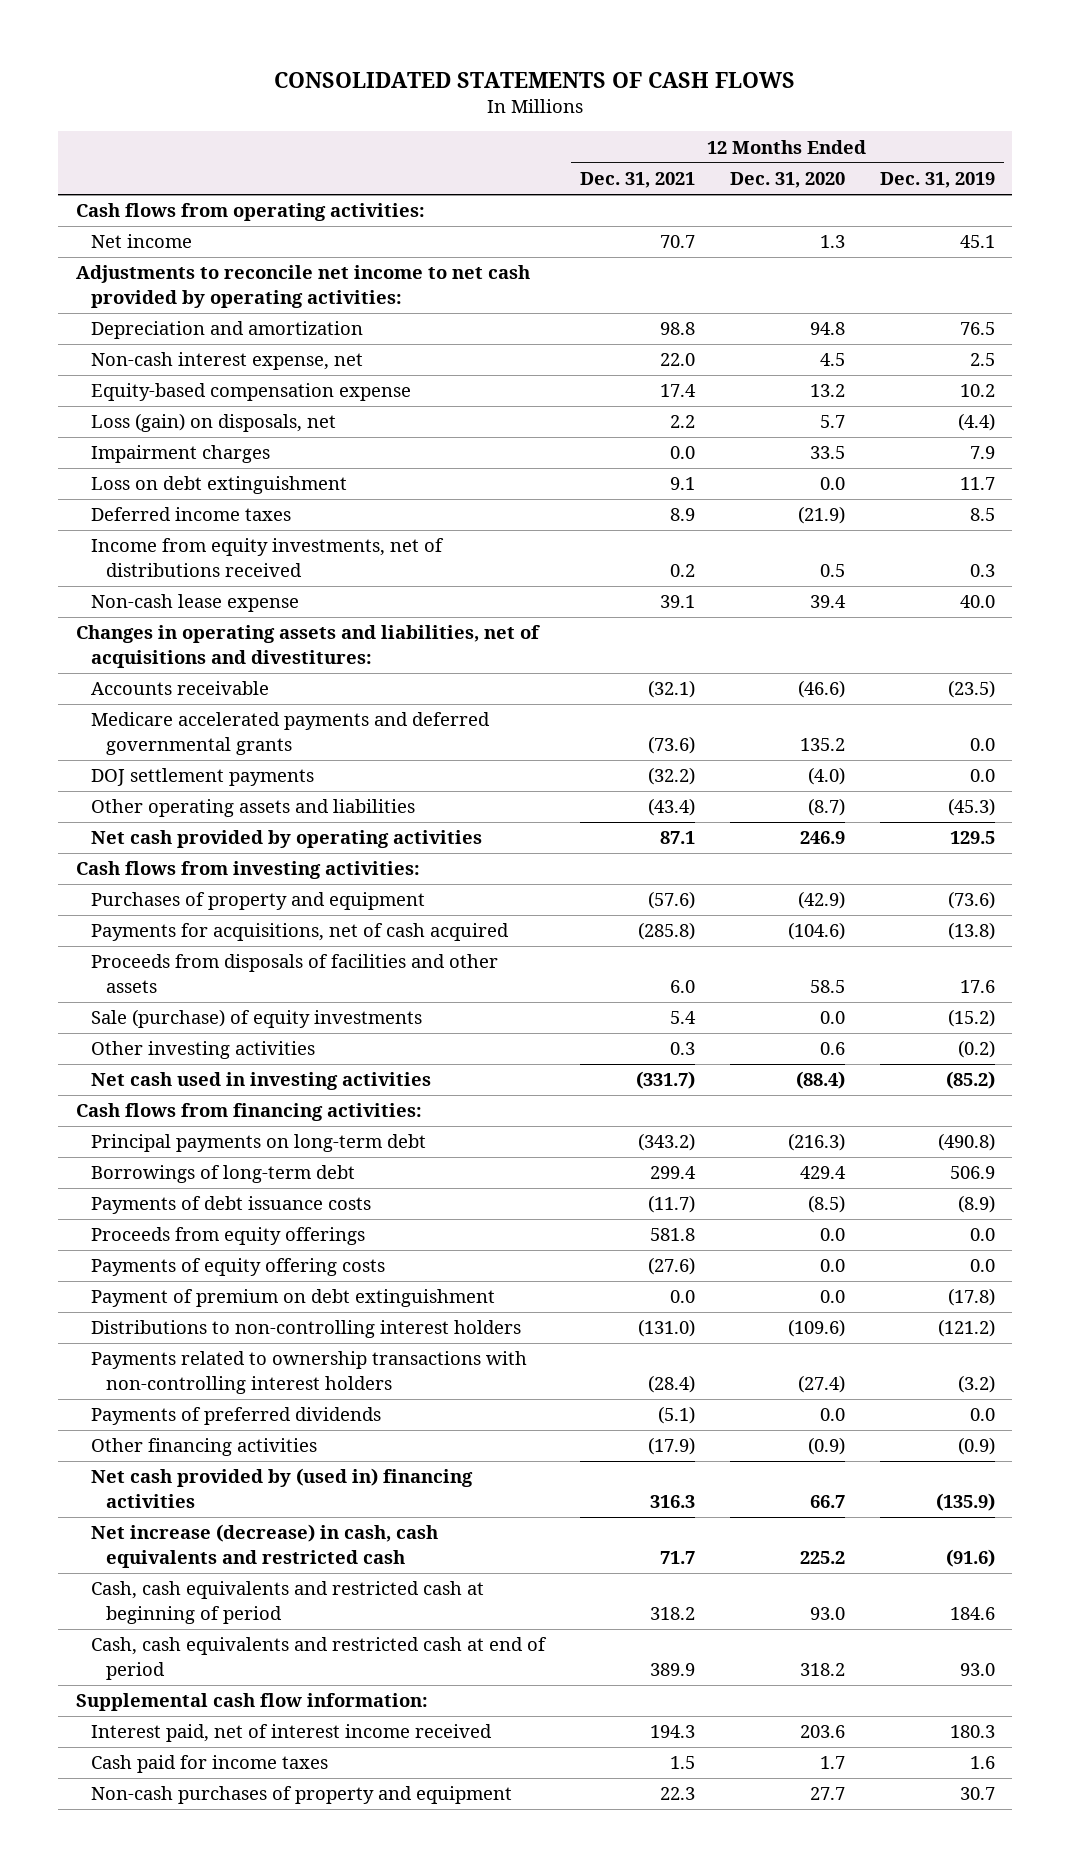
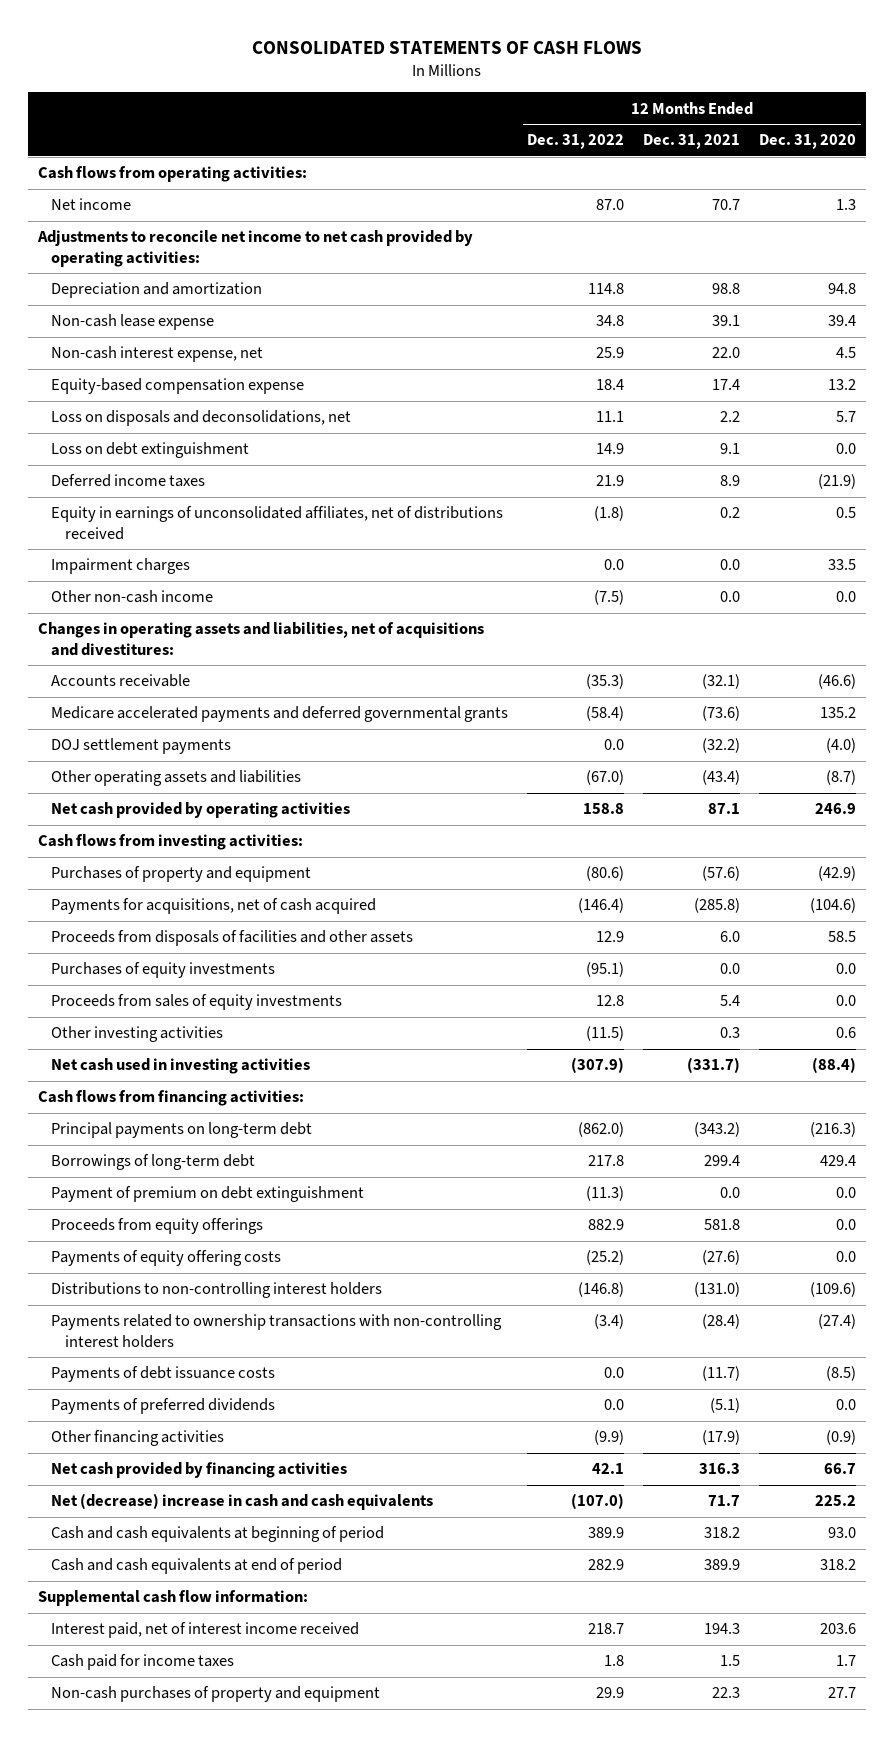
- | 12 Months Ended Dec. 31, 2021 | 12 Months Ended Dec. 31, 2020 | 12 Months Ended Dec. 31, 2019
+ | 12 Months Ended Dec. 31, 2022 | 12 Months Ended Dec. 31, 2021 | 12 Months Ended Dec. 31, 2020
moved up: Non-cash lease expense | 34.8 | 39.1 | 39.4
- Loss (gain) on disposals, net | 2.2 | 5.7 | (4.4)
+ Loss on disposals and deconsolidations, net | 11.1 | 2.2 | 5.7
- Income from equity investments, net of distributions received | 0.2 | 0.5 | 0.3
+ Equity in earnings of unconsolidated affiliates, net of distributions received | (1.8) | 0.2 | 0.5
moved down: Impairment charges | 0.0 | 0.0 | 33.5
+ Other non-cash income | (7.5) | 0.0 | 0.0
- Sale (purchase) of equity investments | 5.4 | 0.0 | (15.2)
+ Purchases of equity investments | (95.1) | 0.0 | 0.0
+ Proceeds from sales of equity investments | 12.8 | 5.4 | 0.0
moved up: Payment of premium on debt extinguishment | (11.3) | 0.0 | 0.0
moved down: Payments of debt issuance costs | 0.0 | (11.7) | (8.5)
- Net cash provided by (used in) financing activities | 316.3 | 66.7 | (135.9)
- Net increase (decrease) in cash, cash equivalents and restricted cash | 71.7 | 225.2 | (91.6)
- Cash, cash equivalents and restricted cash at beginning of period | 318.2 | 93.0 | 184.6
- Cash, cash equivalents and restricted cash at end of period | 389.9 | 318.2 | 93.0
+ Net cash provided by financing activities | 42.1 | 316.3 | 66.7
+ Net (decrease) increase in cash and cash equivalents | (107.0) | 71.7 | 225.2
+ Cash and cash equivalents at beginning of period | 389.9 | 318.2 | 93.0
+ Cash and cash equivalents at end of period | 282.9 | 389.9 | 318.2

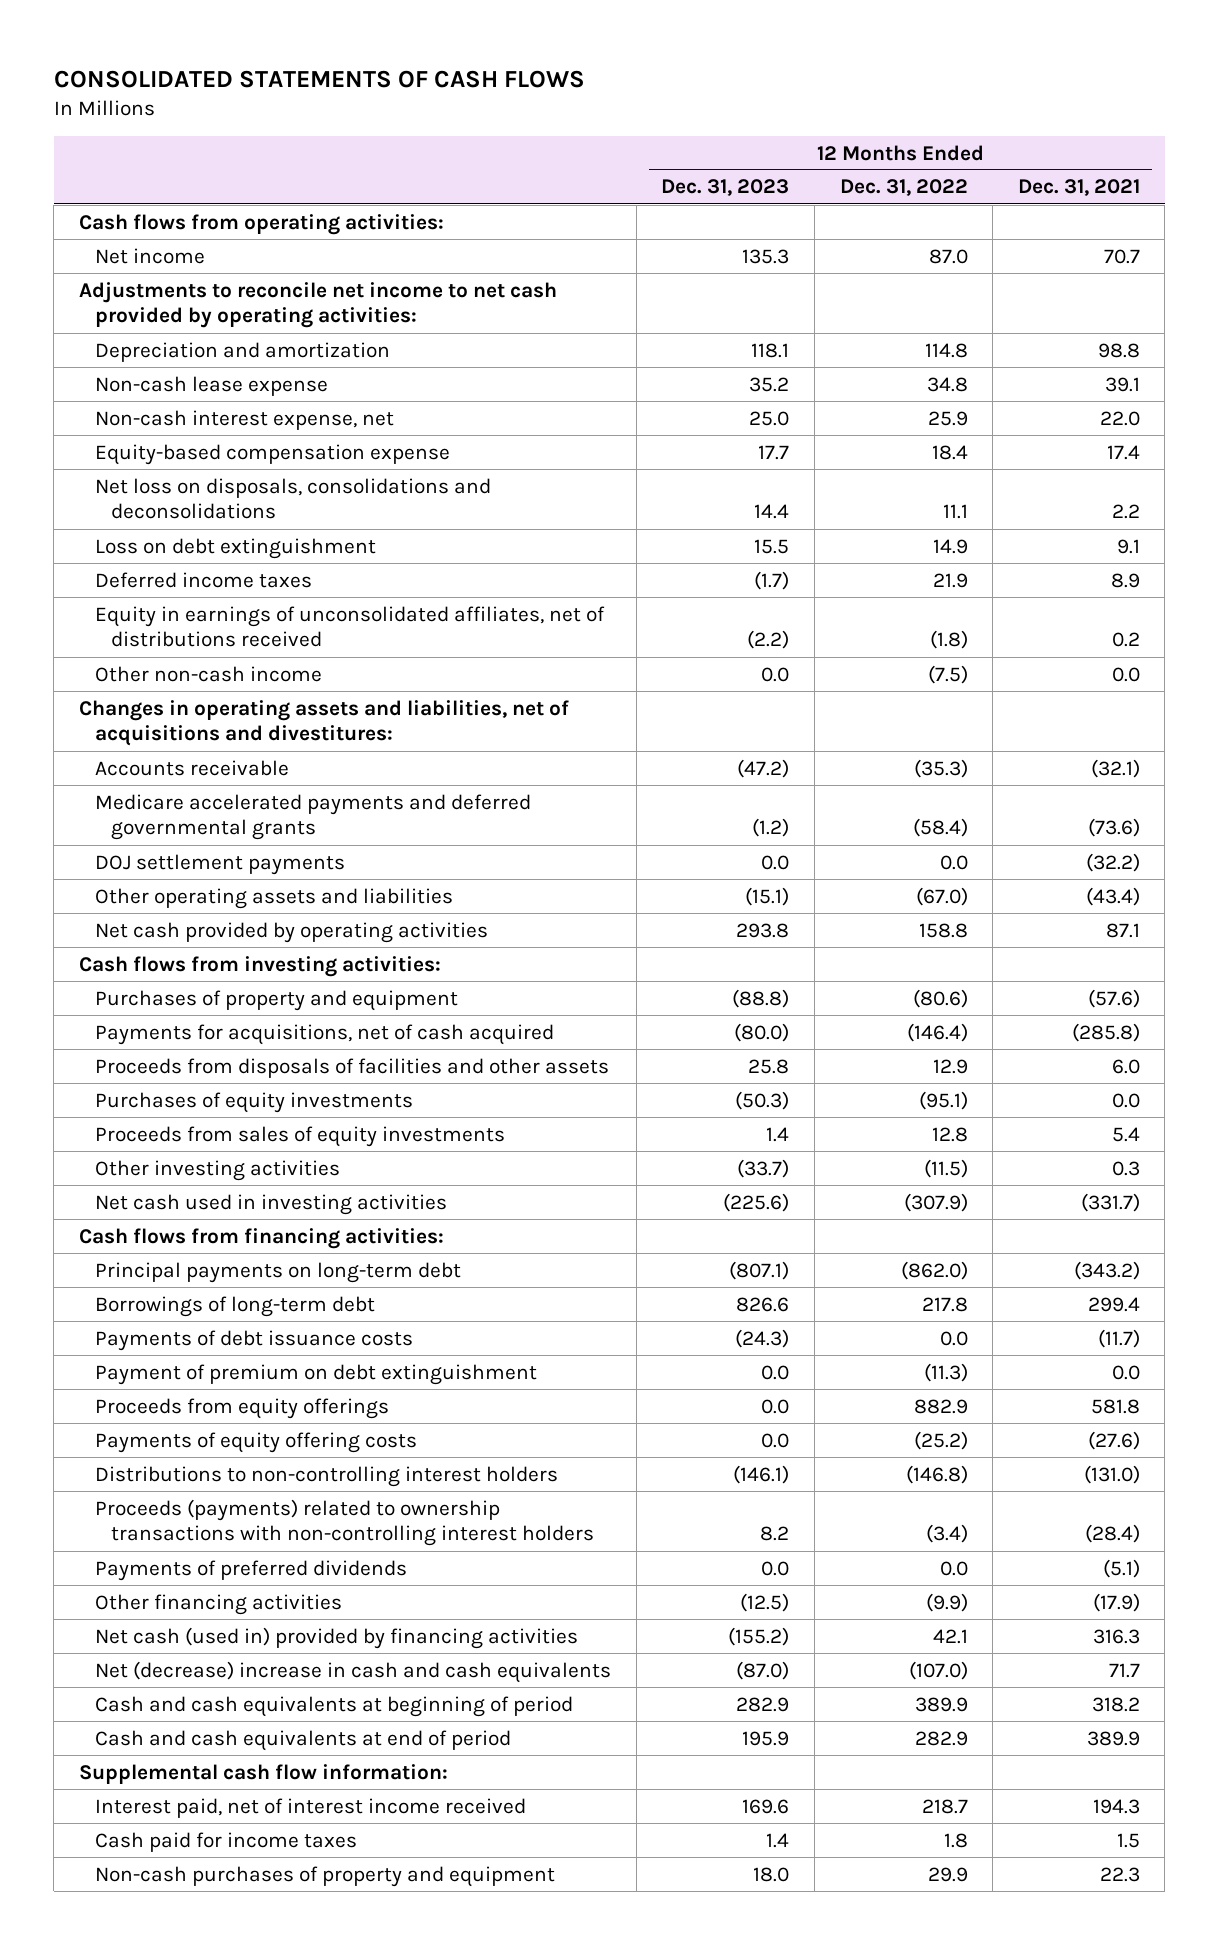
- | 12 Months Ended Dec. 31, 2022 | 12 Months Ended Dec. 31, 2021 | 12 Months Ended Dec. 31, 2020
+ | 12 Months Ended Dec. 31, 2023 | 12 Months Ended Dec. 31, 2022 | 12 Months Ended Dec. 31, 2021
- Loss on disposals and deconsolidations, net | 11.1 | 2.2 | 5.7
+ Net loss on disposals, consolidations and deconsolidations | 14.4 | 11.1 | 2.2
- Impairment charges | 0.0 | 0.0 | 33.5
moved up: Payments of debt issuance costs | (24.3) | 0.0 | (11.7)
- Payments related to ownership transactions with non-controlling interest holders | (3.4) | (28.4) | (27.4)
+ Proceeds (payments) related to ownership transactions with non-controlling interest holders | 8.2 | (3.4) | (28.4)
- Net cash provided by financing activities | 42.1 | 316.3 | 66.7
+ Net cash (used in) provided by financing activities | (155.2) | 42.1 | 316.3

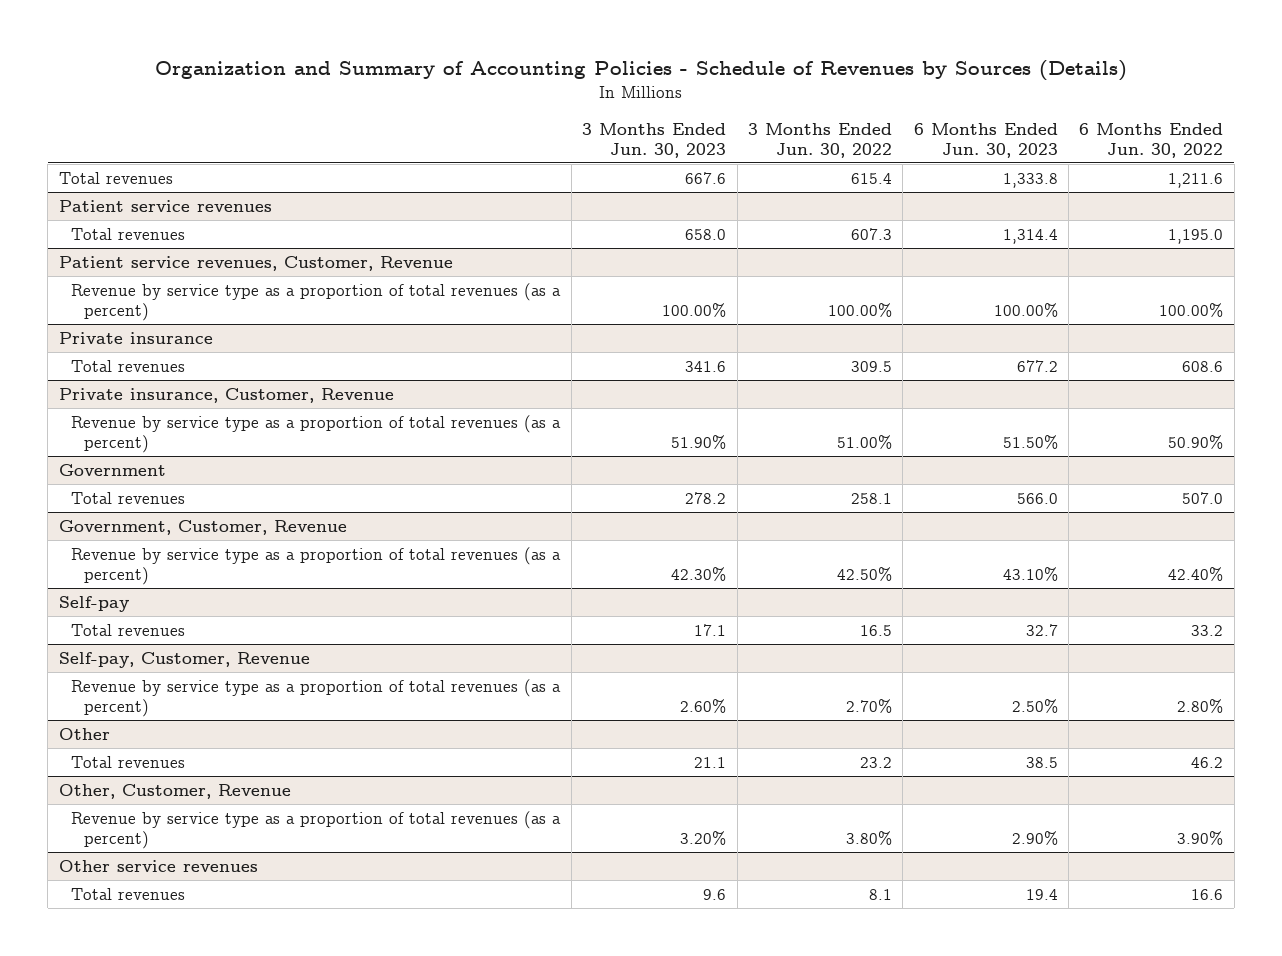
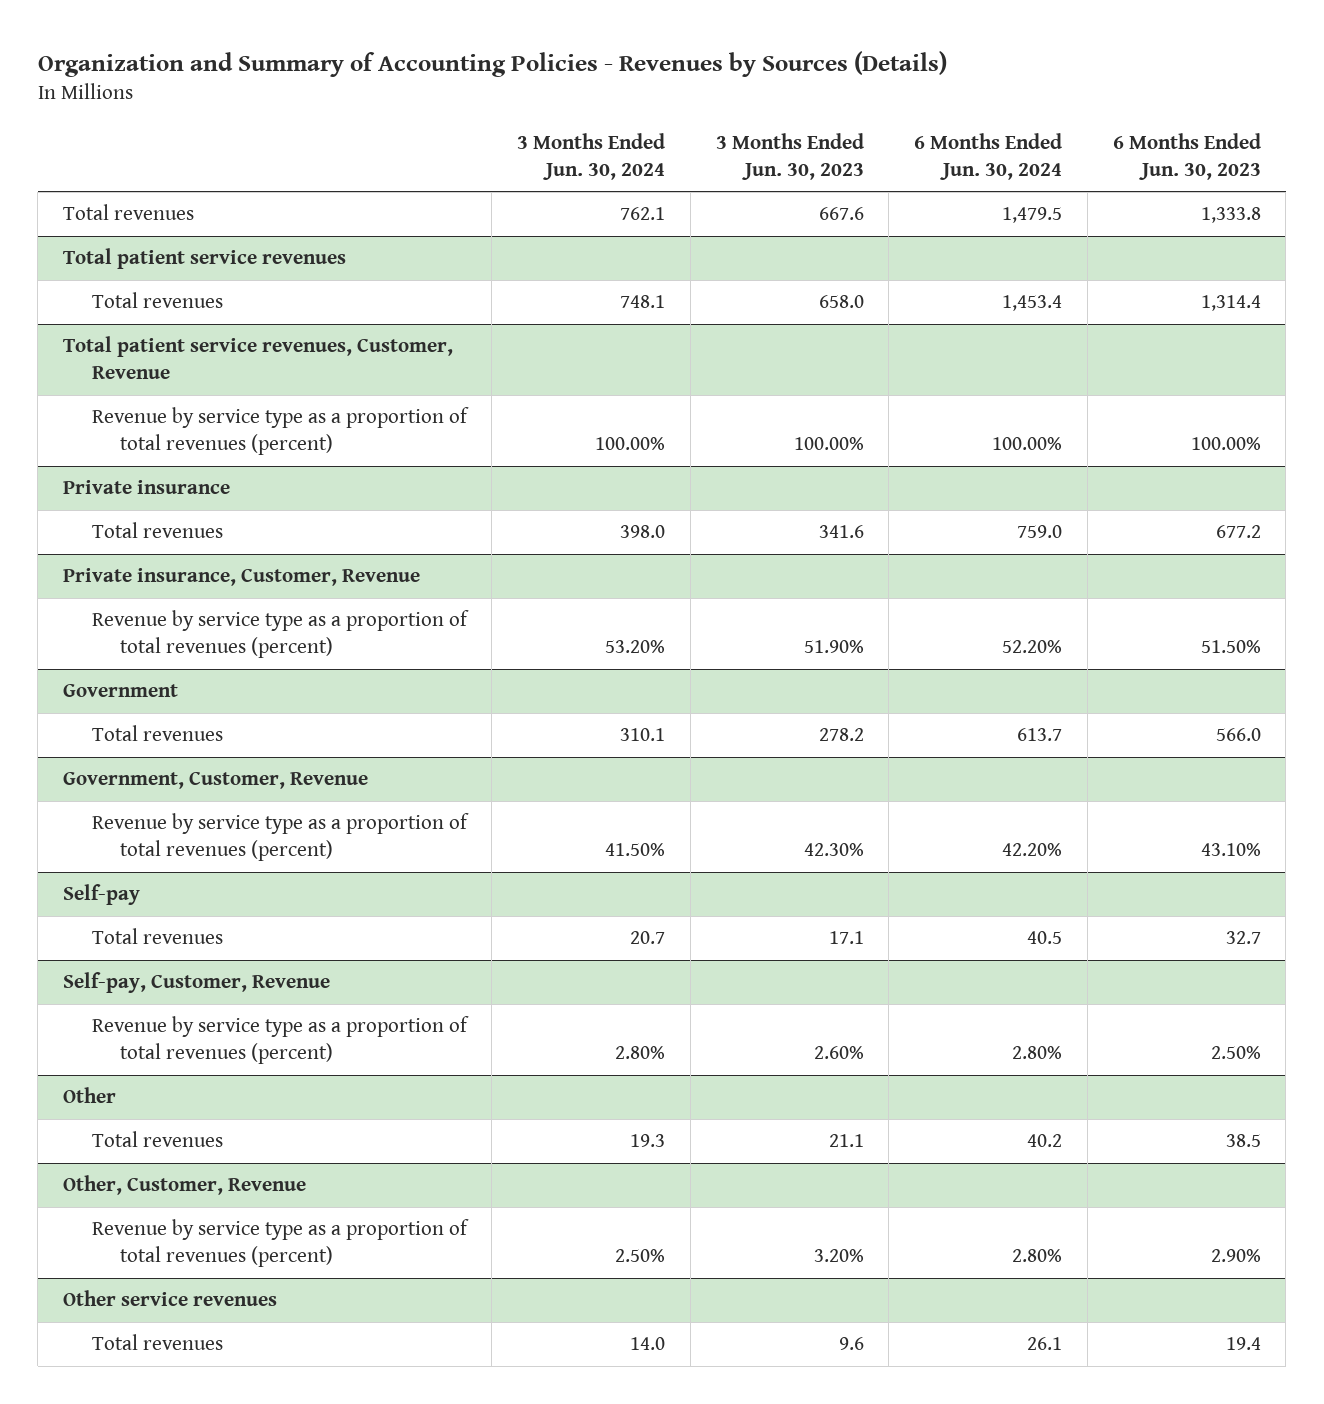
- Organization and Summary of Accounting Policies - Schedule of Revenues by Sources (Details)
+ Organization and Summary of Accounting Policies - Revenues by Sources (Details)
- | 3 Months Ended Jun. 30, 2023 | 3 Months Ended Jun. 30, 2022 | 6 Months Ended Jun. 30, 2023 | 6 Months Ended Jun. 30, 2022
+ | 3 Months Ended Jun. 30, 2024 | 3 Months Ended Jun. 30, 2023 | 6 Months Ended Jun. 30, 2024 | 6 Months Ended Jun. 30, 2023
- Patient service revenues
+ Total patient service revenues
- Patient service revenues, Customer, Revenue
- Revenue by service type as a proportion of total revenues (as a percent) | 100.00% | 100.00% | 100.00% | 100.00%
+ Total patient service revenues, Customer, Revenue
+ Revenue by service type as a proportion of total revenues (percent) | 100.00% | 100.00% | 100.00% | 100.00%
@ Private insurance, Customer, Revenue
- Revenue by service type as a proportion of total revenues (as a percent) | 51.90% | 51.00% | 51.50% | 50.90%
+ Revenue by service type as a proportion of total revenues (percent) | 53.20% | 51.90% | 52.20% | 51.50%
@ Government, Customer, Revenue
- Revenue by service type as a proportion of total revenues (as a percent) | 42.30% | 42.50% | 43.10% | 42.40%
+ Revenue by service type as a proportion of total revenues (percent) | 41.50% | 42.30% | 42.20% | 43.10%
@ Self-pay, Customer, Revenue
- Revenue by service type as a proportion of total revenues (as a percent) | 2.60% | 2.70% | 2.50% | 2.80%
+ Revenue by service type as a proportion of total revenues (percent) | 2.80% | 2.60% | 2.80% | 2.50%
@ Other, Customer, Revenue
- Revenue by service type as a proportion of total revenues (as a percent) | 3.20% | 3.80% | 2.90% | 3.90%
+ Revenue by service type as a proportion of total revenues (percent) | 2.50% | 3.20% | 2.80% | 2.90%

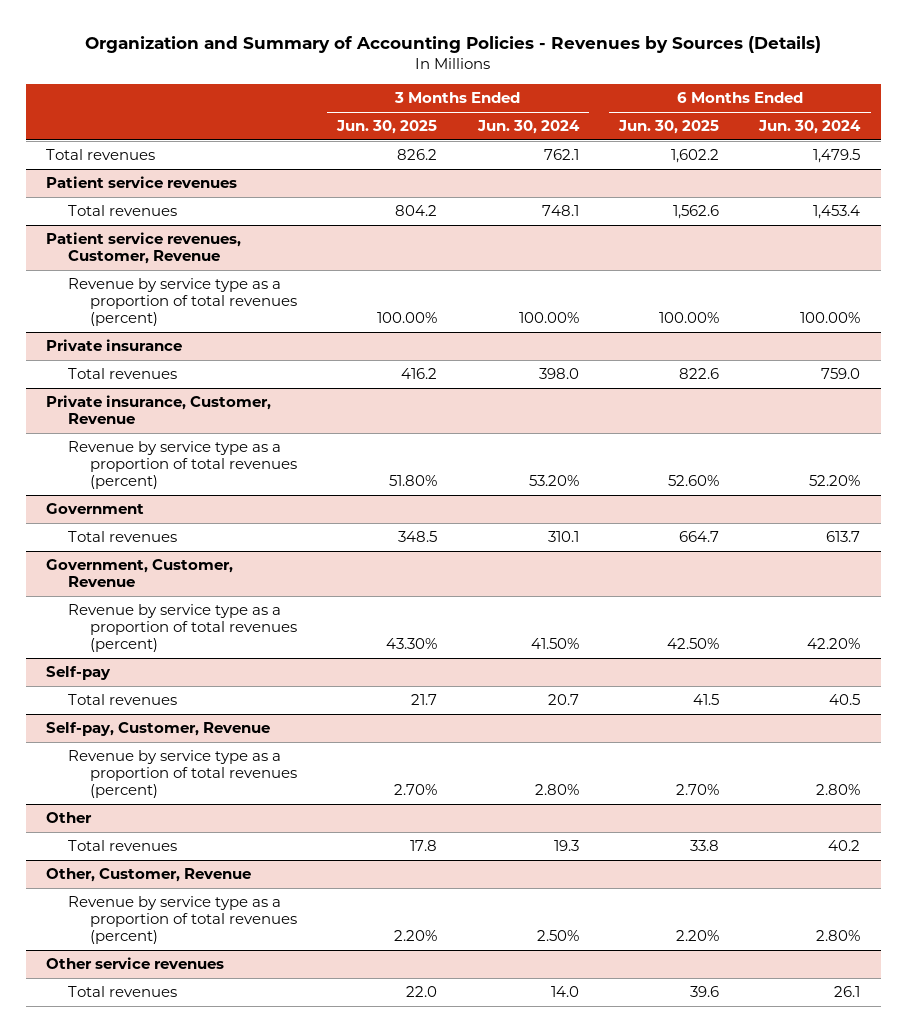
- | 3 Months Ended Jun. 30, 2024 | 3 Months Ended Jun. 30, 2023 | 6 Months Ended Jun. 30, 2024 | 6 Months Ended Jun. 30, 2023
+ | 3 Months Ended Jun. 30, 2025 | 3 Months Ended Jun. 30, 2024 | 6 Months Ended Jun. 30, 2025 | 6 Months Ended Jun. 30, 2024
- Total patient service revenues
+ Patient service revenues
- Total patient service revenues, Customer, Revenue
+ Patient service revenues, Customer, Revenue

